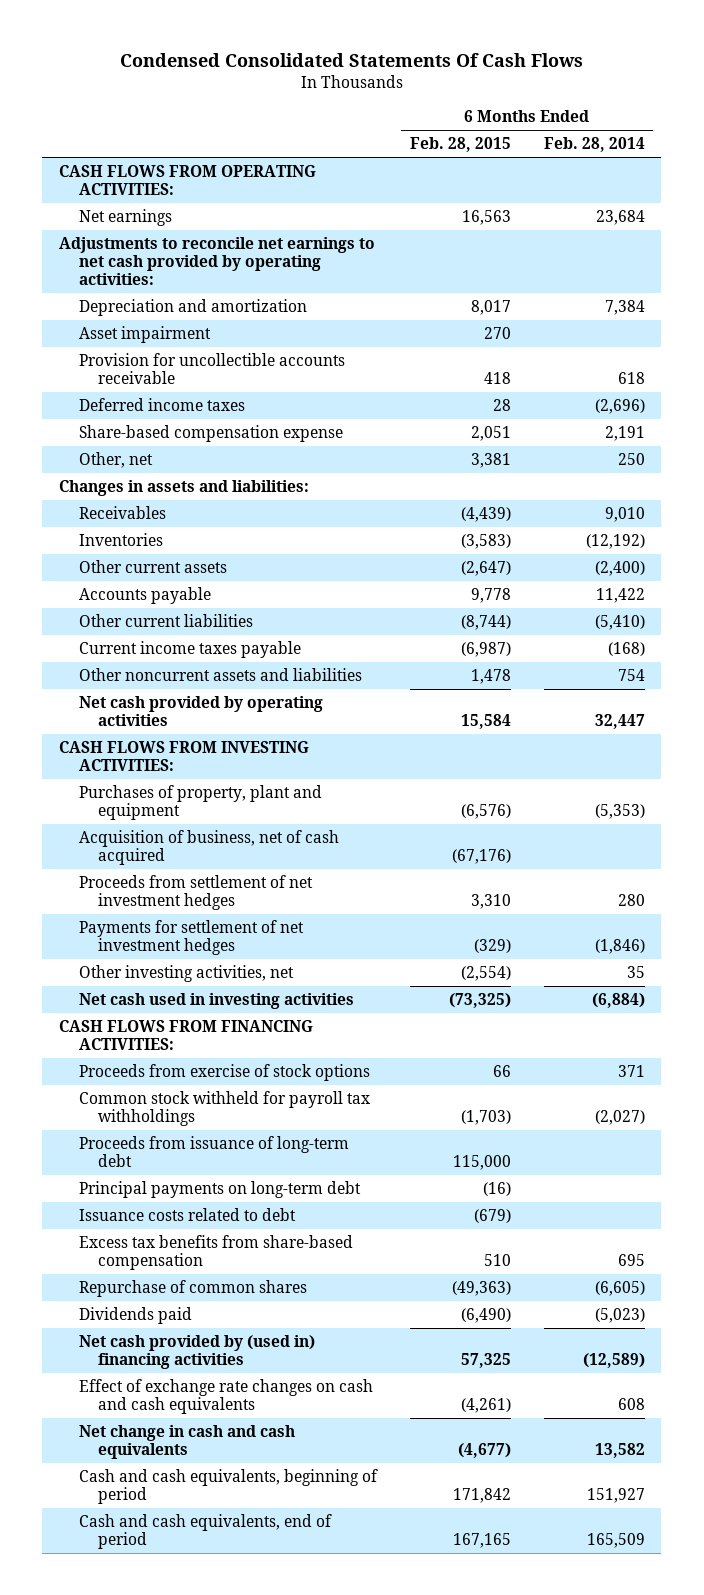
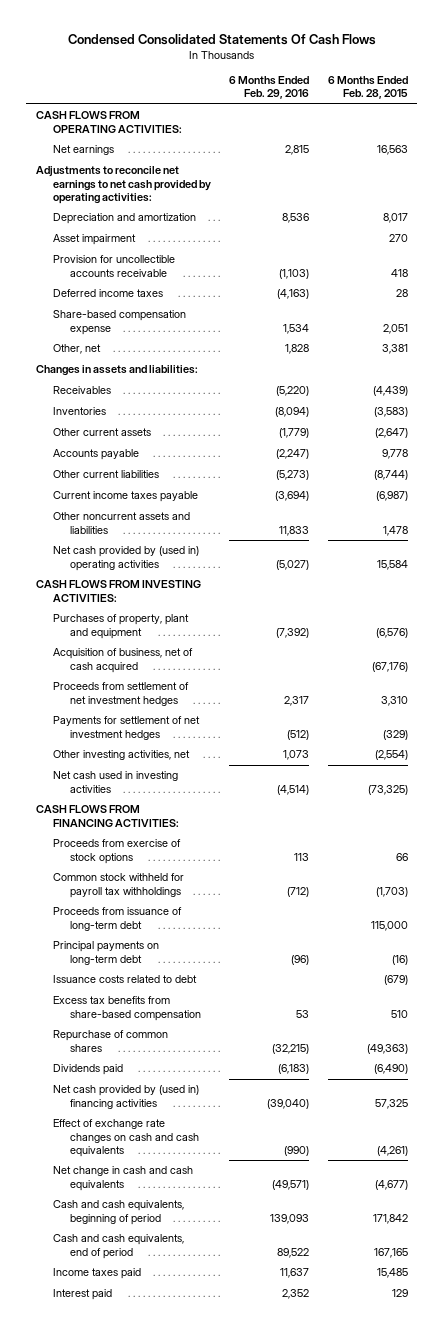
- | 6 Months Ended Feb. 28, 2015 | 6 Months Ended Feb. 28, 2014
+ | 6 Months Ended Feb. 29, 2016 | 6 Months Ended Feb. 28, 2015
- Net cash provided by operating activities | 15,584 | 32,447
+ Net cash provided by (used in) operating activities | (5,027) | 15,584
+ Income taxes paid | 11,637 | 15,485
+ Interest paid | 2,352 | 129

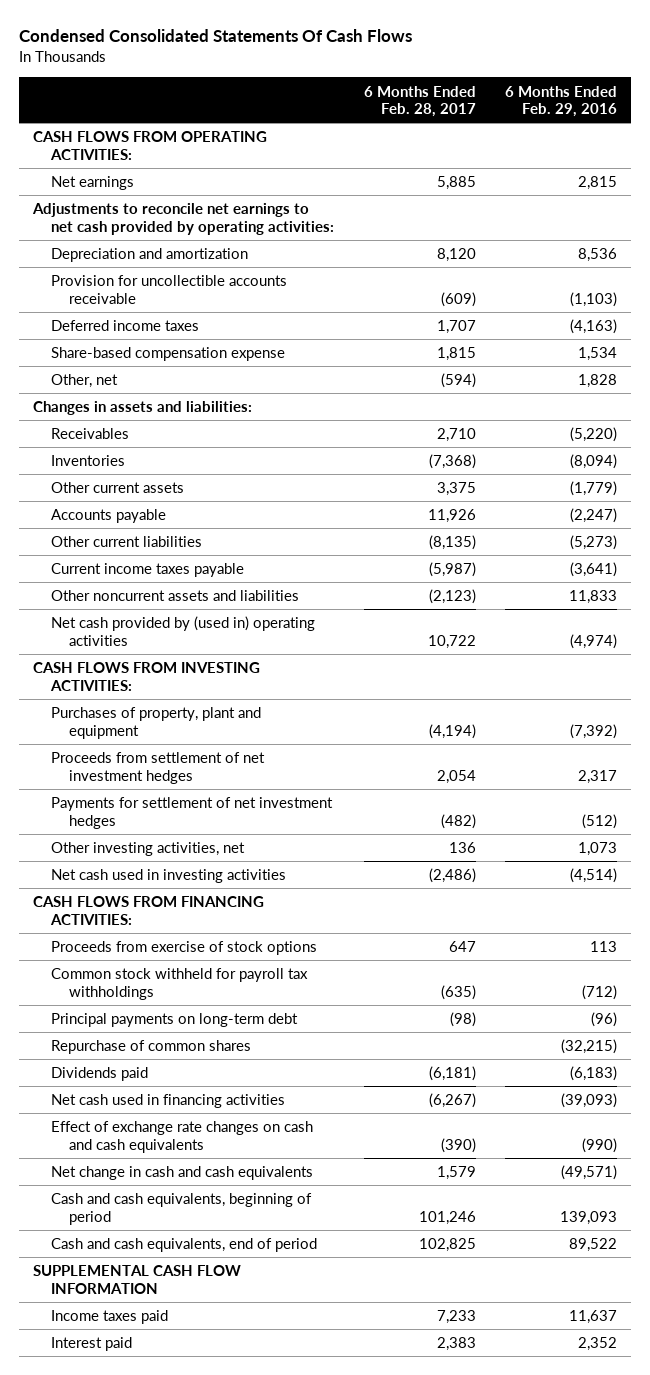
- | 6 Months Ended Feb. 29, 2016 | 6 Months Ended Feb. 28, 2015
+ | 6 Months Ended Feb. 28, 2017 | 6 Months Ended Feb. 29, 2016
- Asset impairment | | 270
- Current income taxes payable | (3,694) | (6,987)
+ Current income taxes payable | (5,987) | (3,641)
- Net cash provided by (used in) operating activities | (5,027) | 15,584
+ Net cash provided by (used in) operating activities | 10,722 | (4,974)
- Acquisition of business, net of cash acquired | | (67,176)
- Proceeds from issuance of long-term debt | | 115,000
- Issuance costs related to debt | | (679)
- Excess tax benefits from share-based compensation | 53 | 510
- Net cash provided by (used in) financing activities | (39,040) | 57,325
+ Net cash used in financing activities | (6,267) | (39,093)
+ SUPPLEMENTAL CASH FLOW INFORMATION

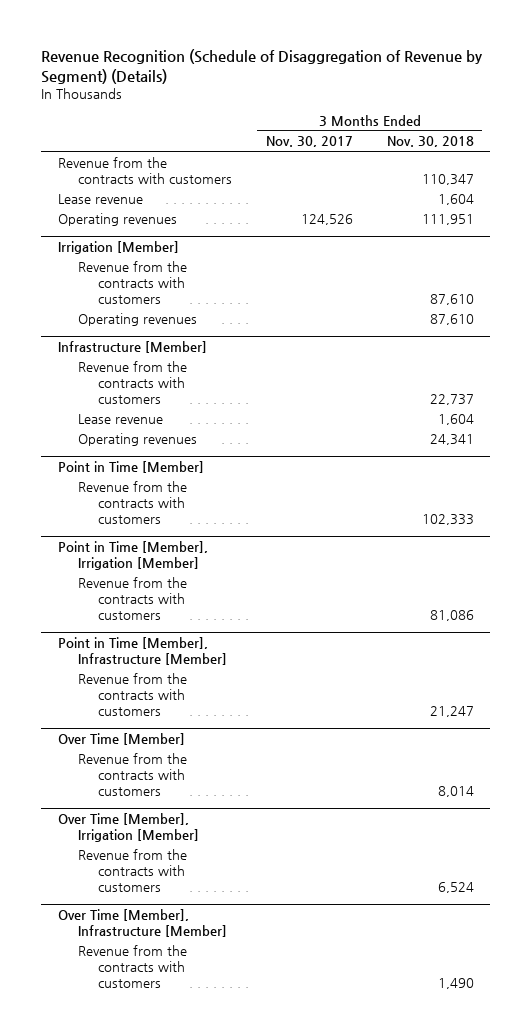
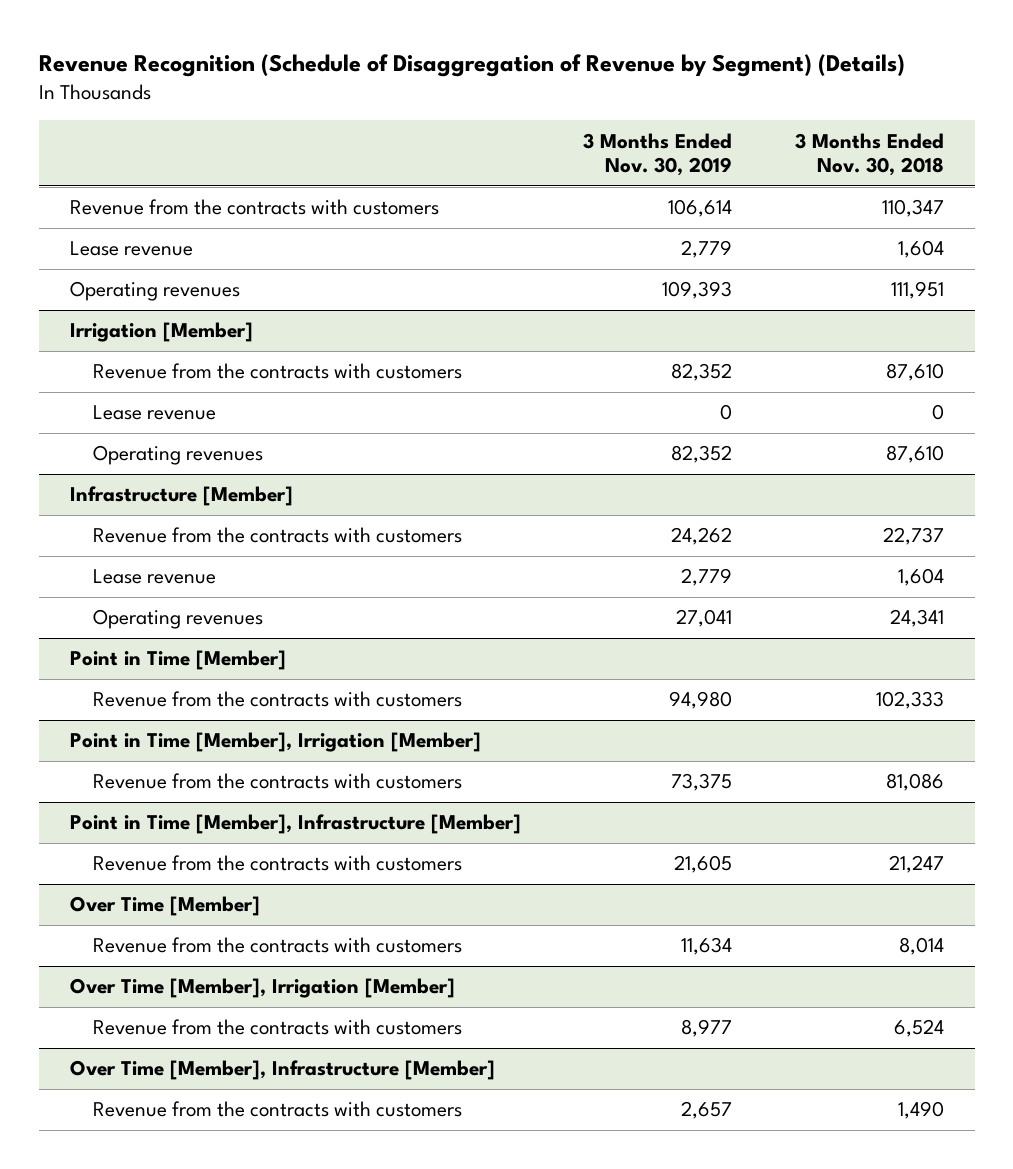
- | 3 Months Ended Nov. 30, 2017 | 3 Months Ended Nov. 30, 2018
+ | 3 Months Ended Nov. 30, 2019 | 3 Months Ended Nov. 30, 2018
@ Irrigation [Member]
+ Lease revenue | 0 | 0

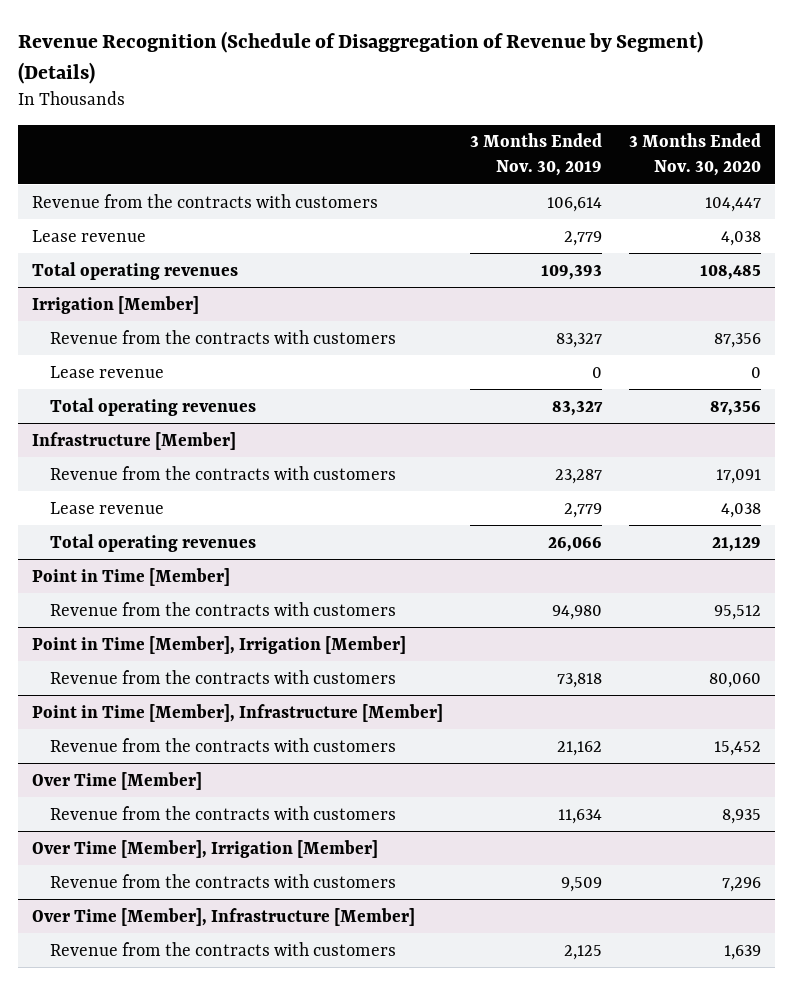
- | 3 Months Ended Nov. 30, 2019 | 3 Months Ended Nov. 30, 2018
+ | 3 Months Ended Nov. 30, 2019 | 3 Months Ended Nov. 30, 2020
- Operating revenues | 109,393 | 111,951
+ Total operating revenues | 109,393 | 108,485
@ Irrigation [Member]
- Revenue from the contracts with customers | 82,352 | 87,610
+ Revenue from the contracts with customers | 83,327 | 87,356
- Operating revenues | 82,352 | 87,610
+ Total operating revenues | 83,327 | 87,356
@ Infrastructure [Member]
- Revenue from the contracts with customers | 24,262 | 22,737
+ Revenue from the contracts with customers | 23,287 | 17,091
- Operating revenues | 27,041 | 24,341
+ Total operating revenues | 26,066 | 21,129
@ Point in Time [Member], Irrigation [Member]
- Revenue from the contracts with customers | 73,375 | 81,086
+ Revenue from the contracts with customers | 73,818 | 80,060
@ Point in Time [Member], Infrastructure [Member]
- Revenue from the contracts with customers | 21,605 | 21,247
+ Revenue from the contracts with customers | 21,162 | 15,452
@ Over Time [Member], Irrigation [Member]
- Revenue from the contracts with customers | 8,977 | 6,524
+ Revenue from the contracts with customers | 9,509 | 7,296
@ Over Time [Member], Infrastructure [Member]
- Revenue from the contracts with customers | 2,657 | 1,490
+ Revenue from the contracts with customers | 2,125 | 1,639

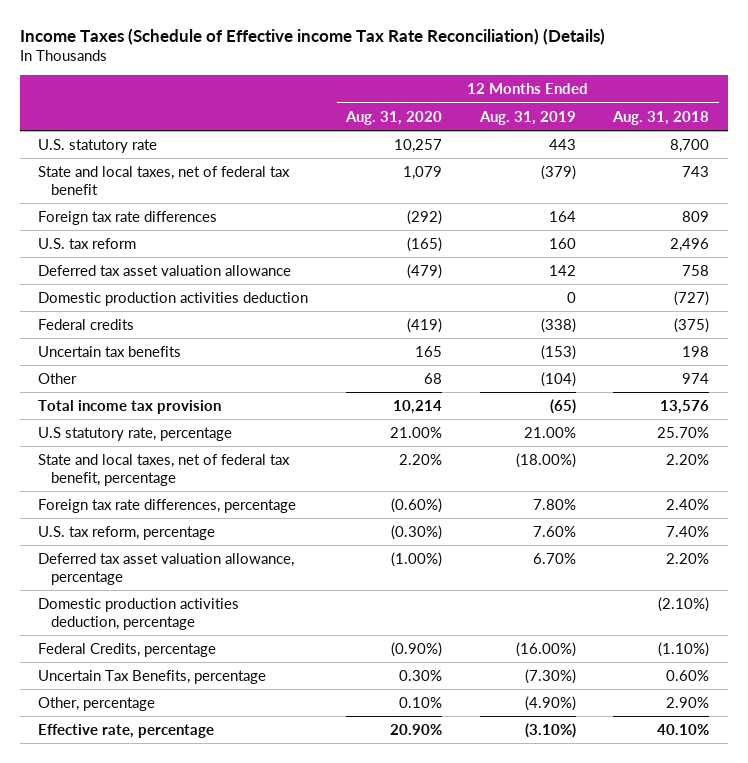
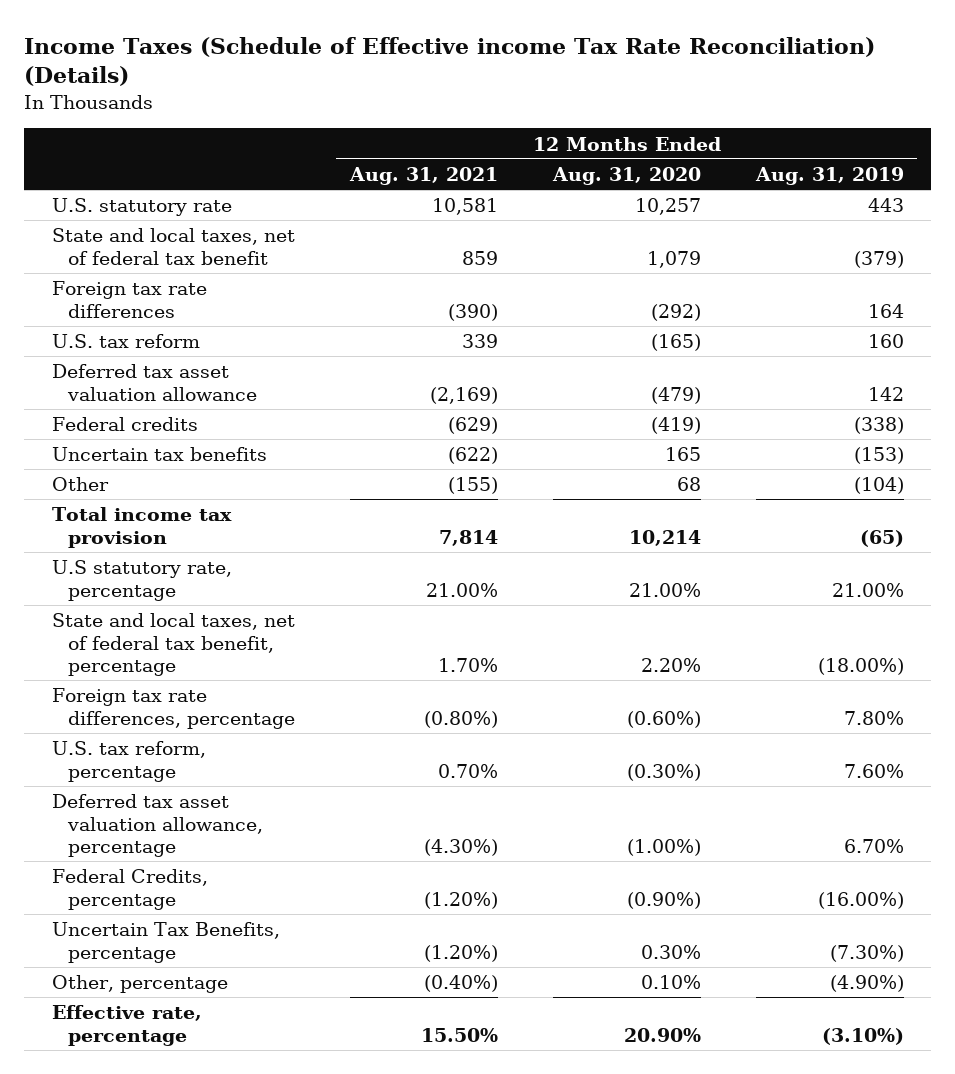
- | 12 Months Ended Aug. 31, 2020 | 12 Months Ended Aug. 31, 2019 | 12 Months Ended Aug. 31, 2018
+ | 12 Months Ended Aug. 31, 2021 | 12 Months Ended Aug. 31, 2020 | 12 Months Ended Aug. 31, 2019
- Domestic production activities deduction | | 0 | (727)
- Domestic production activities deduction, percentage | | | (2.10%)

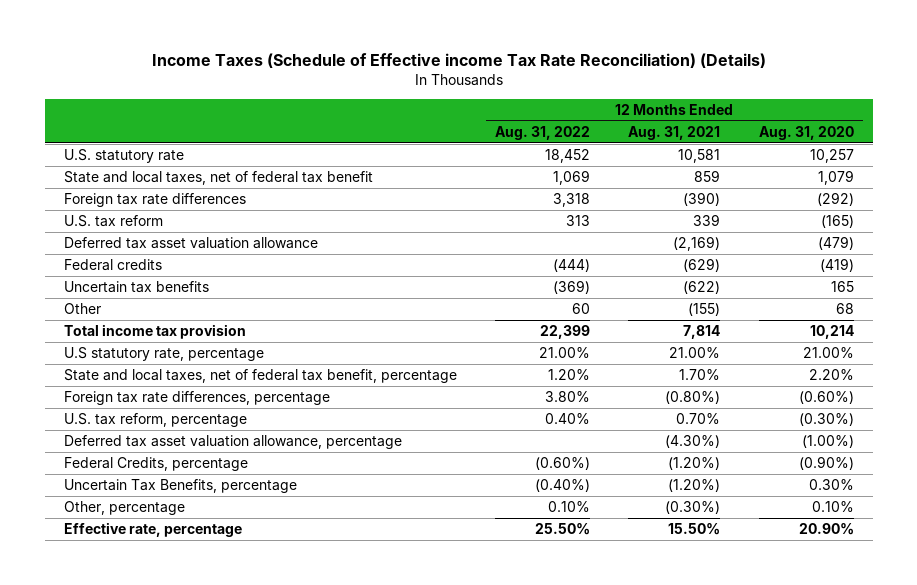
- | 12 Months Ended Aug. 31, 2021 | 12 Months Ended Aug. 31, 2020 | 12 Months Ended Aug. 31, 2019
+ | 12 Months Ended Aug. 31, 2022 | 12 Months Ended Aug. 31, 2021 | 12 Months Ended Aug. 31, 2020
- Other, percentage | (0.40%) | 0.10% | (4.90%)
+ Other, percentage | 0.10% | (0.30%) | 0.10%

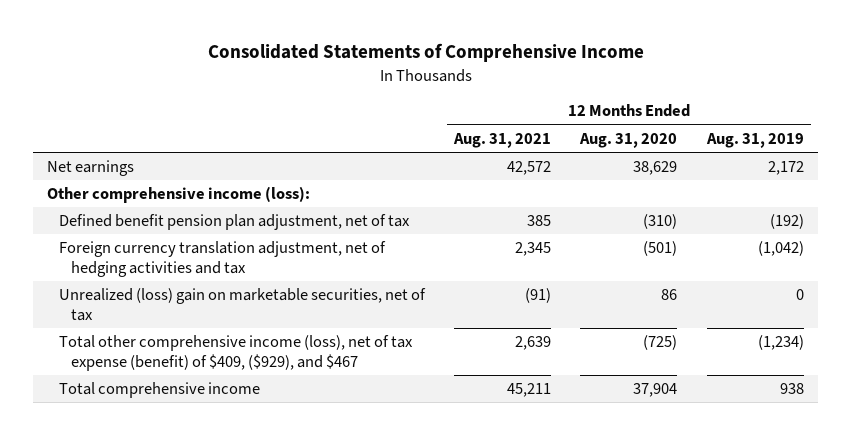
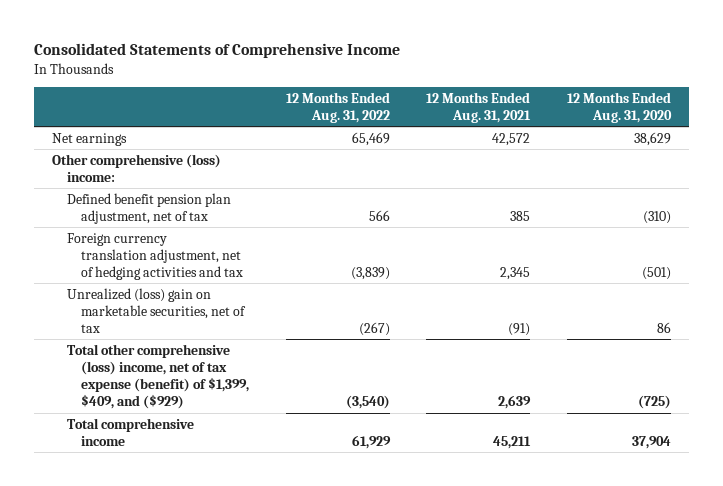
- | 12 Months Ended Aug. 31, 2021 | 12 Months Ended Aug. 31, 2020 | 12 Months Ended Aug. 31, 2019
+ | 12 Months Ended Aug. 31, 2022 | 12 Months Ended Aug. 31, 2021 | 12 Months Ended Aug. 31, 2020
- Other comprehensive income (loss):
+ Other comprehensive (loss) income:
- Total other comprehensive income (loss), net of tax expense (benefit) of $409, ($929), and $467 | 2,639 | (725) | (1,234)
+ Total other comprehensive (loss) income, net of tax expense (benefit) of $1,399, $409, and ($929) | (3,540) | 2,639 | (725)

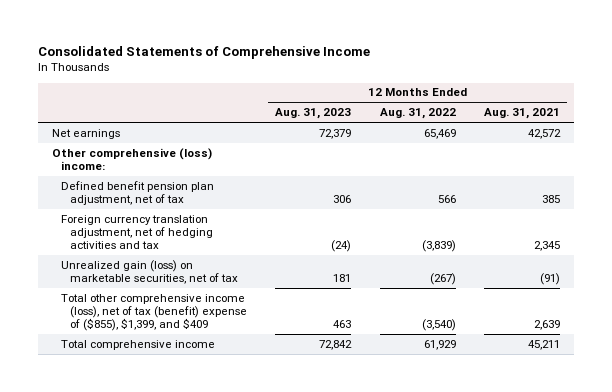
- | 12 Months Ended Aug. 31, 2022 | 12 Months Ended Aug. 31, 2021 | 12 Months Ended Aug. 31, 2020
+ | 12 Months Ended Aug. 31, 2023 | 12 Months Ended Aug. 31, 2022 | 12 Months Ended Aug. 31, 2021
- Unrealized (loss) gain on marketable securities, net of tax | (267) | (91) | 86
- Total other comprehensive (loss) income, net of tax expense (benefit) of $1,399, $409, and ($929) | (3,540) | 2,639 | (725)
+ Unrealized gain (loss) on marketable securities, net of tax | 181 | (267) | (91)
+ Total other comprehensive income (loss), net of tax (benefit) expense of ($855), $1,399, and $409 | 463 | (3,540) | 2,639

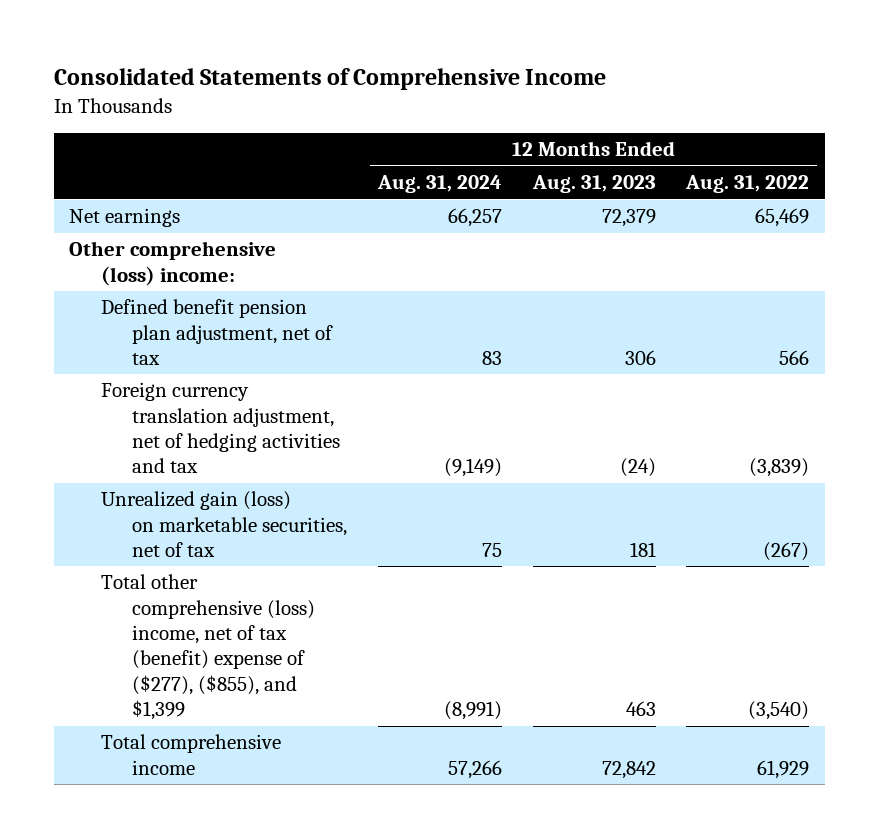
- | 12 Months Ended Aug. 31, 2023 | 12 Months Ended Aug. 31, 2022 | 12 Months Ended Aug. 31, 2021
+ | 12 Months Ended Aug. 31, 2024 | 12 Months Ended Aug. 31, 2023 | 12 Months Ended Aug. 31, 2022
- Total other comprehensive income (loss), net of tax (benefit) expense of ($855), $1,399, and $409 | 463 | (3,540) | 2,639
+ Total other comprehensive (loss) income, net of tax (benefit) expense of ($277), ($855), and $1,399 | (8,991) | 463 | (3,540)

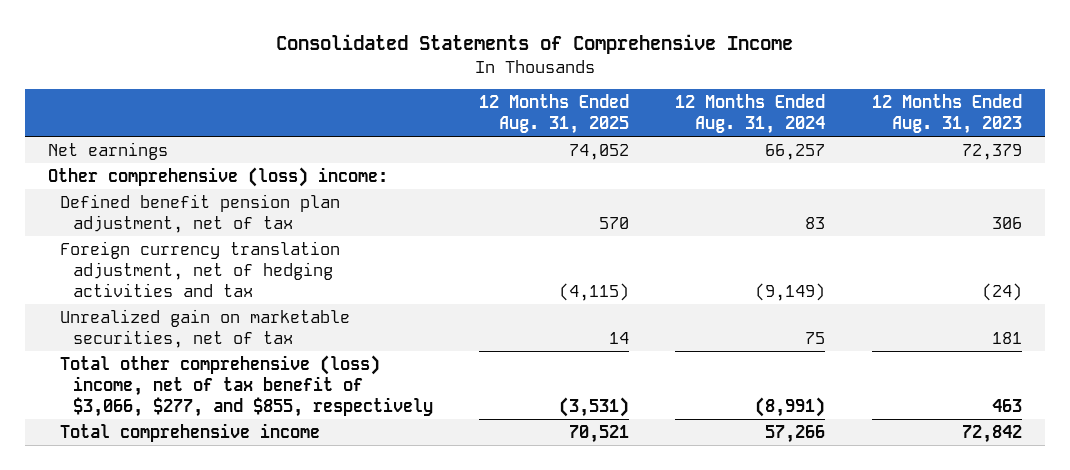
- | 12 Months Ended Aug. 31, 2024 | 12 Months Ended Aug. 31, 2023 | 12 Months Ended Aug. 31, 2022
+ | 12 Months Ended Aug. 31, 2025 | 12 Months Ended Aug. 31, 2024 | 12 Months Ended Aug. 31, 2023
- Unrealized gain (loss) on marketable securities, net of tax | 75 | 181 | (267)
- Total other comprehensive (loss) income, net of tax (benefit) expense of ($277), ($855), and $1,399 | (8,991) | 463 | (3,540)
+ Unrealized gain on marketable securities, net of tax | 14 | 75 | 181
+ Total other comprehensive (loss) income, net of tax benefit of $3,066, $277, and $855, respectively | (3,531) | (8,991) | 463

